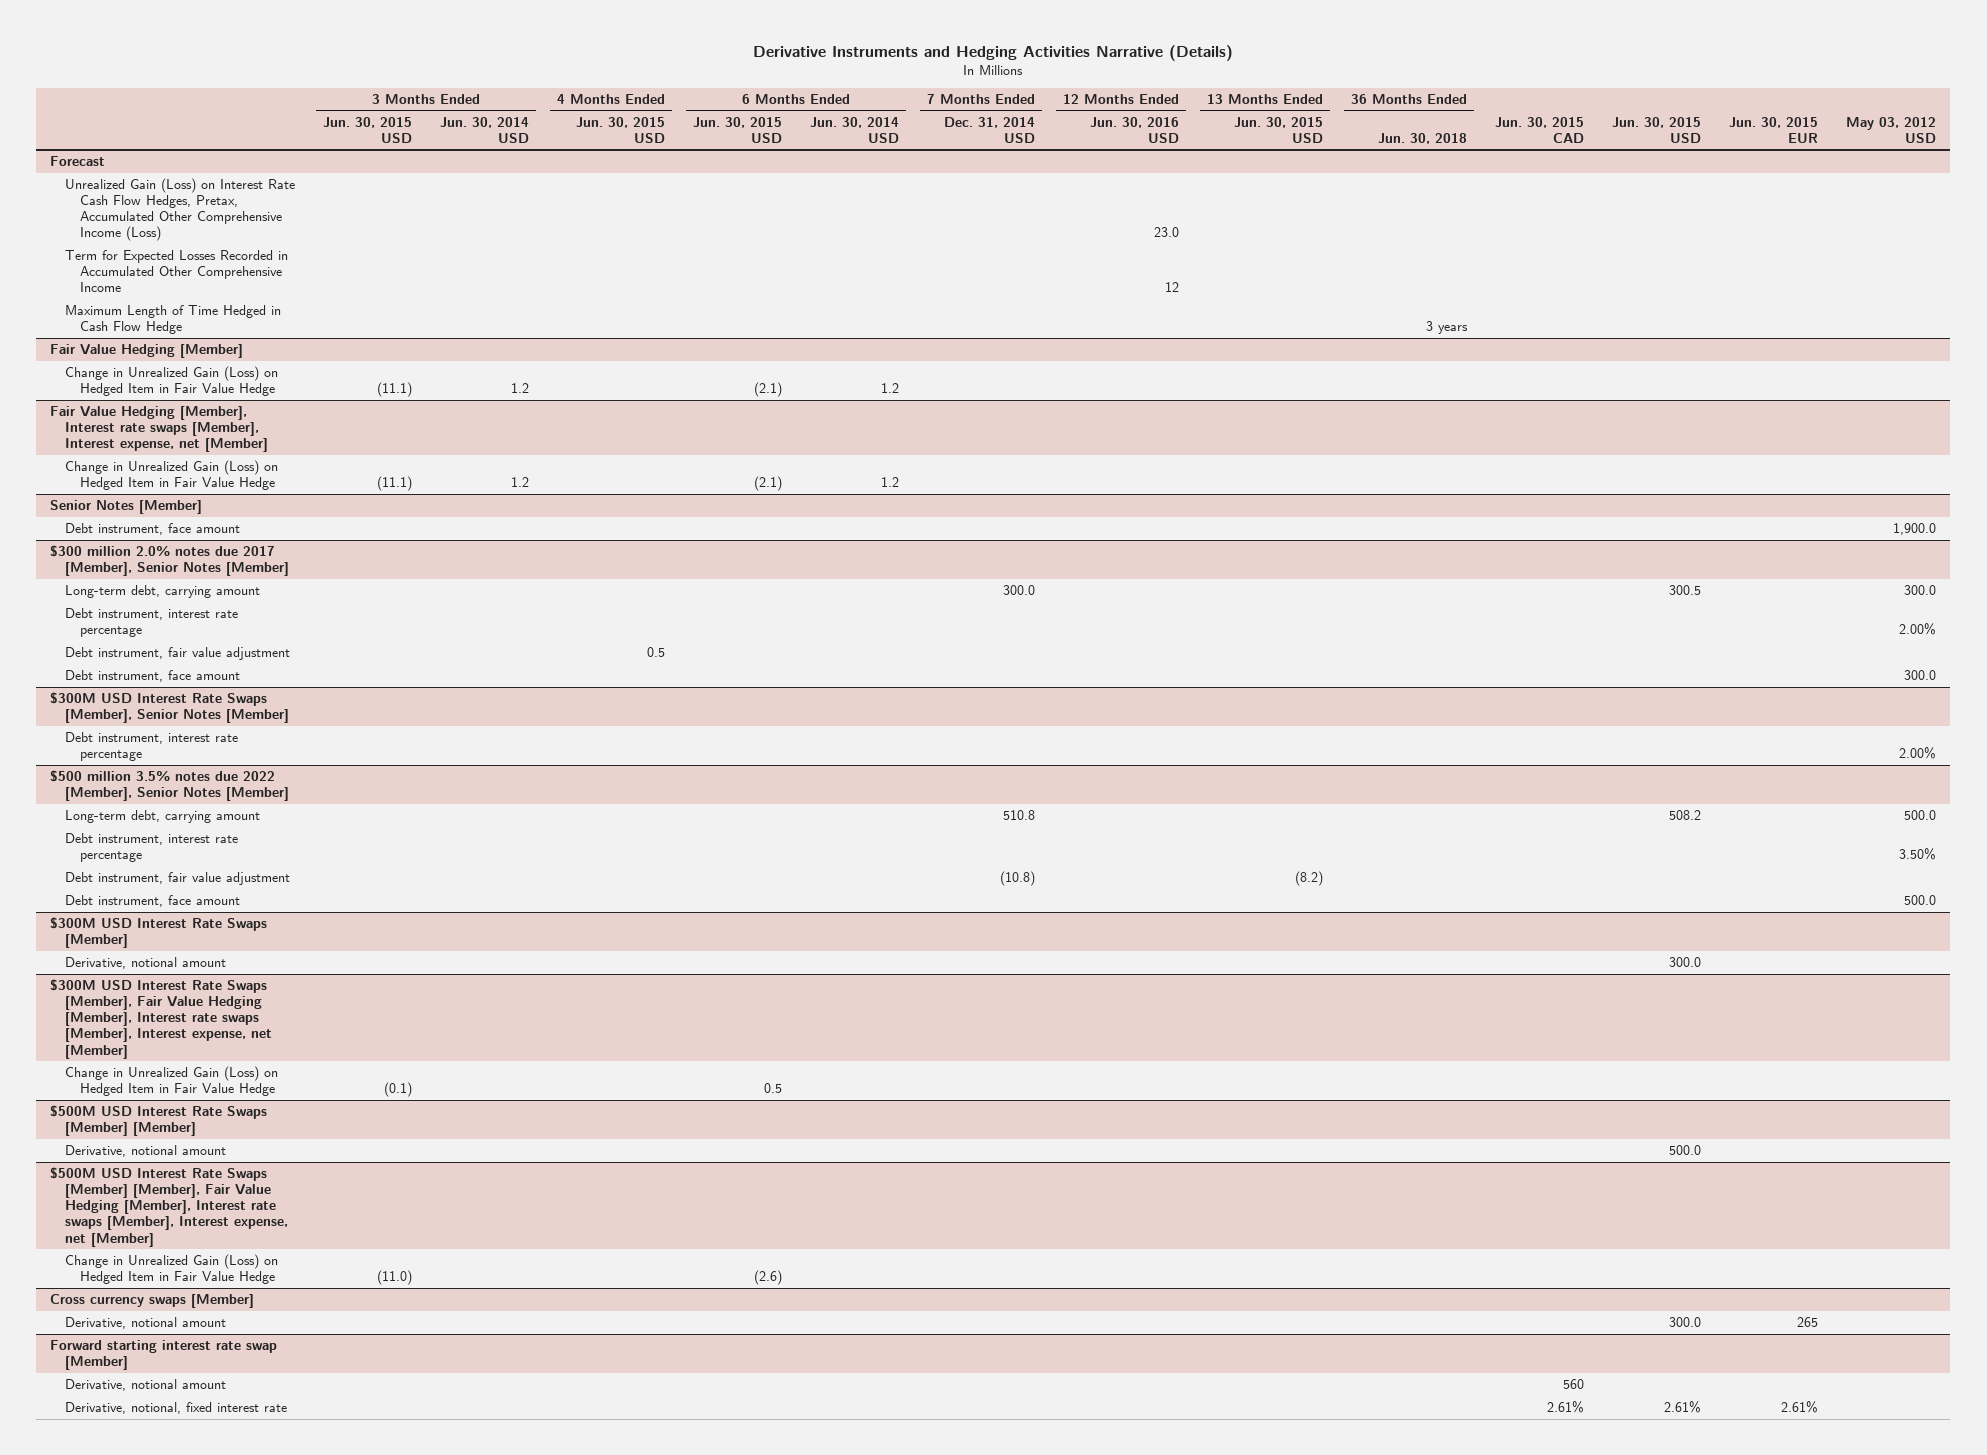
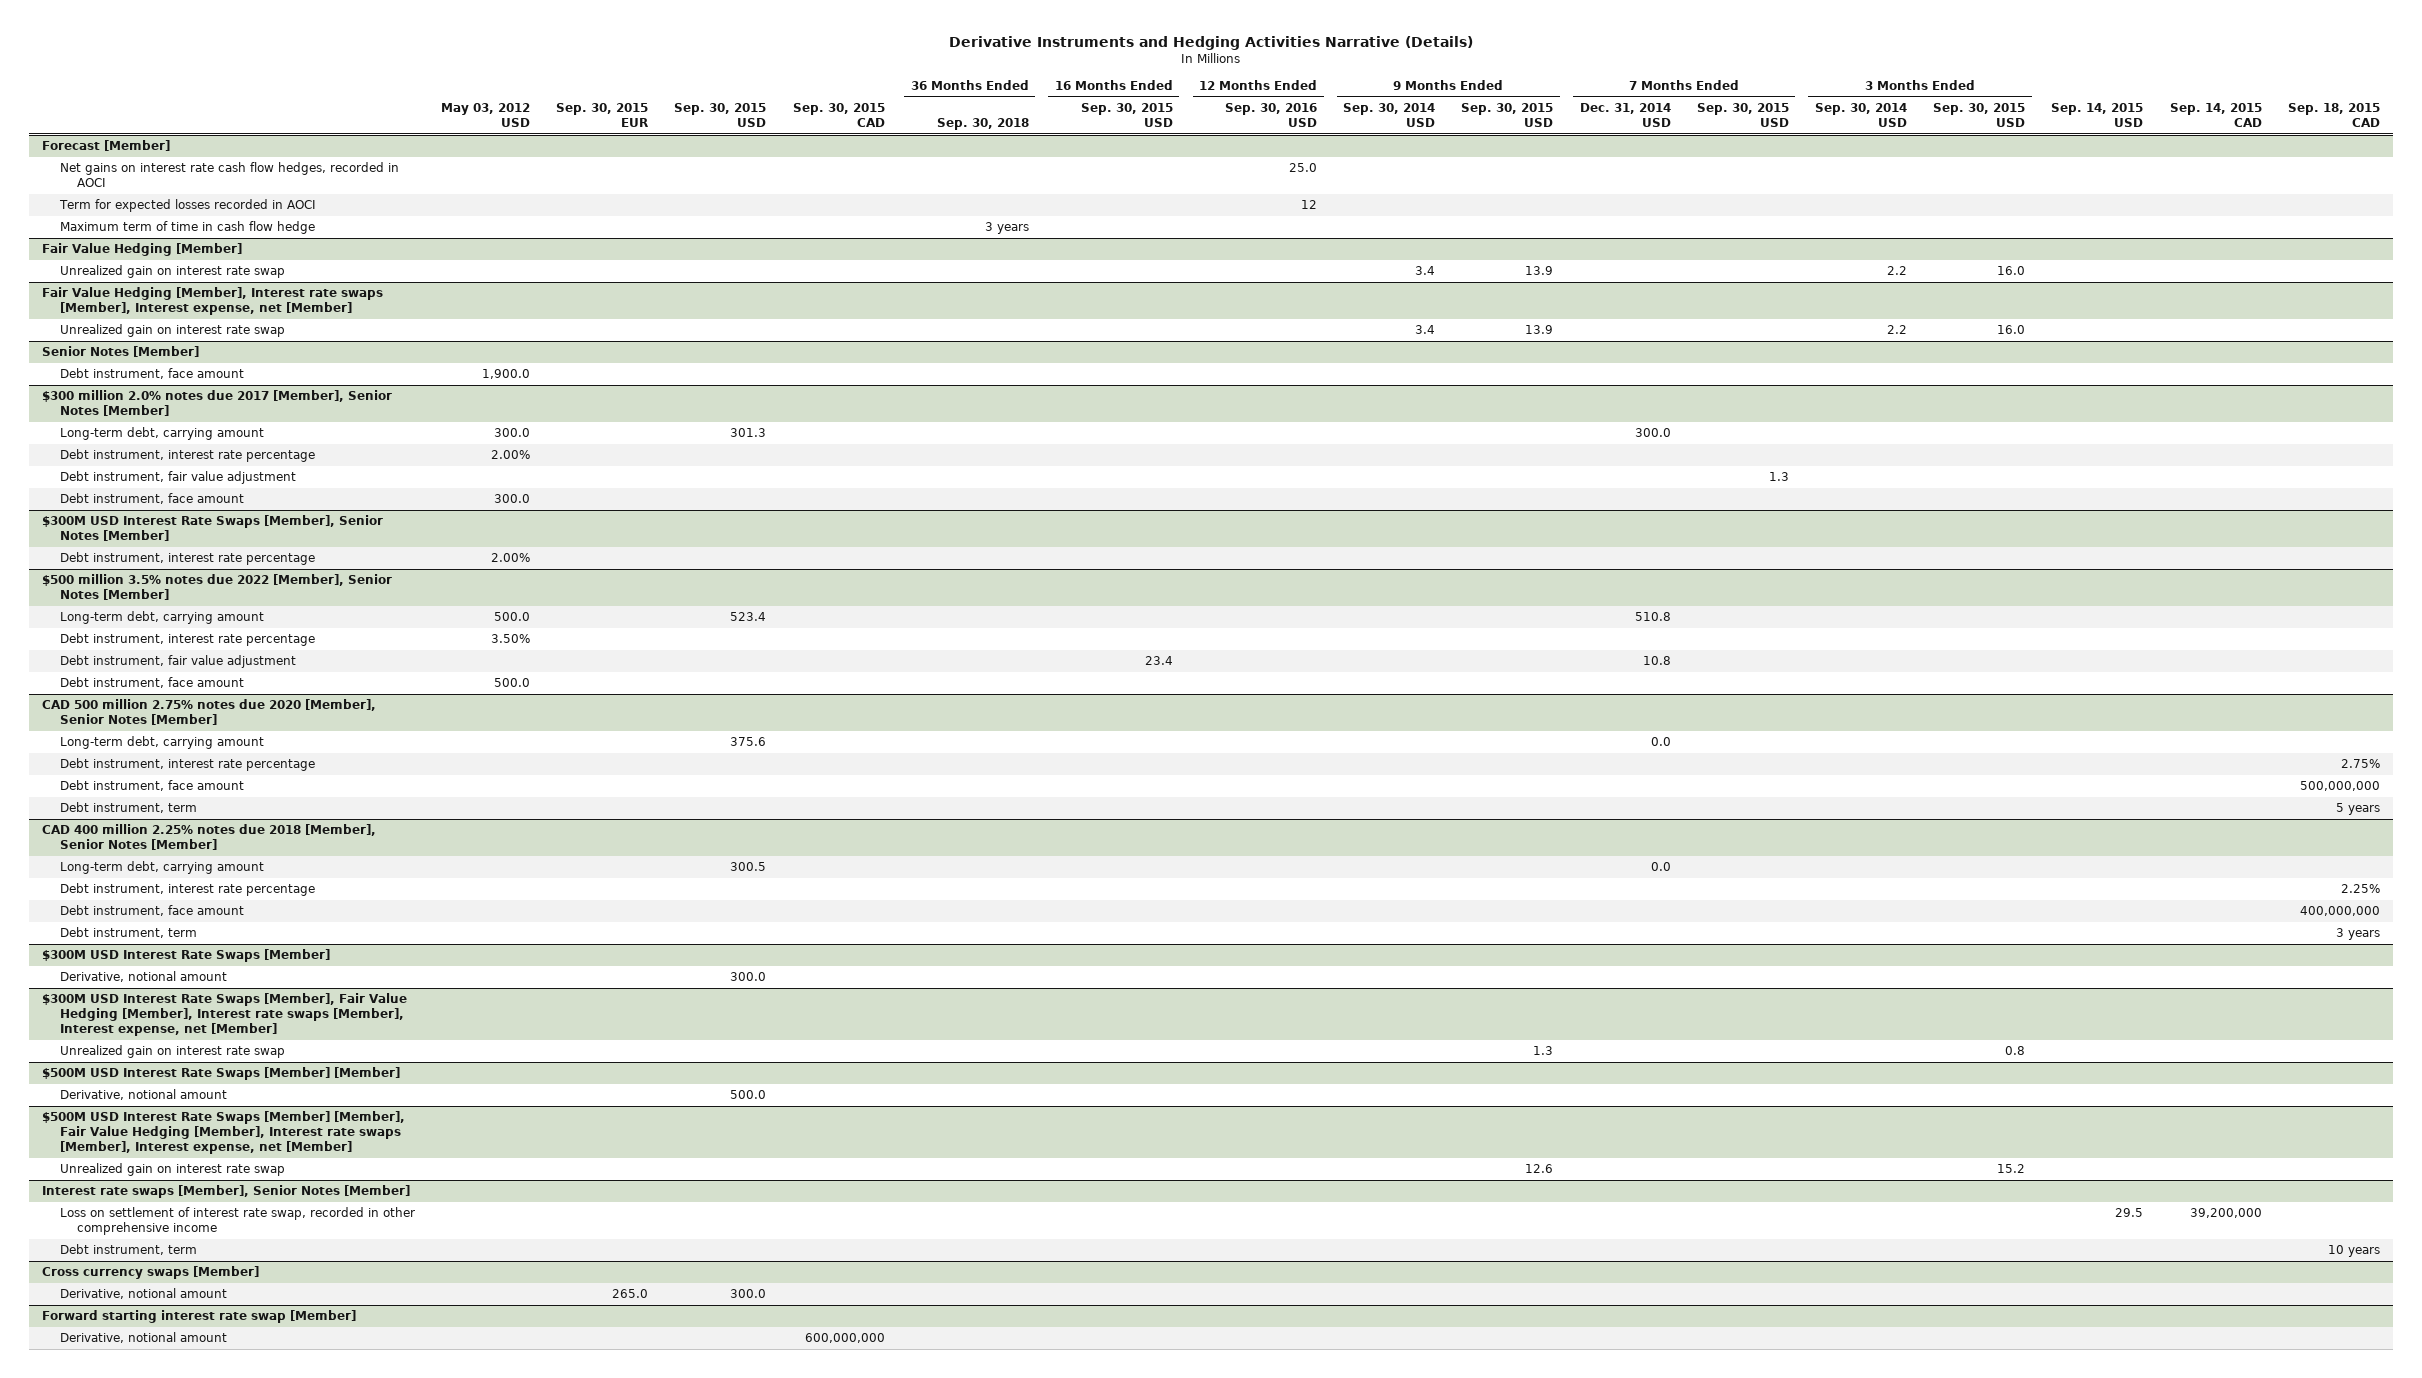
- | 3 Months Ended Jun. 30, 2015 USD | 3 Months Ended Jun. 30, 2014 USD | 4 Months Ended Jun. 30, 2015 USD | 6 Months Ended Jun. 30, 2015 USD | 6 Months Ended Jun. 30, 2014 USD | 7 Months Ended Dec. 31, 2014 USD | 12 Months Ended Jun. 30, 2016 USD | 13 Months Ended Jun. 30, 2015 USD | 36 Months Ended Jun. 30, 2018 | Jun. 30, 2015 CAD | Jun. 30, 2015 USD | Jun. 30, 2015 EUR | May 03, 2012 USD
+ | May 03, 2012 USD | Sep. 30, 2015 EUR | Sep. 30, 2015 USD | Sep. 30, 2015 CAD | 36 Months Ended Sep. 30, 2018 | 16 Months Ended Sep. 30, 2015 USD | 12 Months Ended Sep. 30, 2016 USD | 9 Months Ended Sep. 30, 2014 USD | 9 Months Ended Sep. 30, 2015 USD | 7 Months Ended Dec. 31, 2014 USD | 7 Months Ended Sep. 30, 2015 USD | 3 Months Ended Sep. 30, 2014 USD | 3 Months Ended Sep. 30, 2015 USD | Sep. 14, 2015 USD | Sep. 14, 2015 CAD | Sep. 18, 2015 CAD
- Forecast
- Unrealized Gain (Loss) on Interest Rate Cash Flow Hedges, Pretax, Accumulated Other Comprehensive Income (Loss) | | | | | | | 23.0 | | | | | |
- Term for Expected Losses Recorded in Accumulated Other Comprehensive Income | | | | | | | 12 | | | | | |
- Maximum Length of Time Hedged in Cash Flow Hedge | | | | | | | | | 3 years | | | |
+ Forecast [Member]
+ Net gains on interest rate cash flow hedges, recorded in AOCI | | | | | | | 25.0 | | | | | | | | |
+ Term for expected losses recorded in AOCI | | | | | | | 12 | | | | | | | | |
+ Maximum term of time in cash flow hedge | | | | | 3 years | | | | | | | | | | |
@ Fair Value Hedging [Member]
- Change in Unrealized Gain (Loss) on Hedged Item in Fair Value Hedge | (11.1) | 1.2 | | (2.1) | 1.2 | | | | | | | |
+ Unrealized gain on interest rate swap | | | | | | | | 3.4 | 13.9 | | | 2.2 | 16.0 | | |
@ Fair Value Hedging [Member], Interest rate swaps [Member], Interest expense, net [Member]
- Change in Unrealized Gain (Loss) on Hedged Item in Fair Value Hedge | (11.1) | 1.2 | | (2.1) | 1.2 | | | | | | | |
+ Unrealized gain on interest rate swap | | | | | | | | 3.4 | 13.9 | | | 2.2 | 16.0 | | |
@ $500 million 3.5% notes due 2022 [Member], Senior Notes [Member]
- Debt instrument, fair value adjustment | | | | | | (10.8) | | (8.2) | | | | |
+ Debt instrument, fair value adjustment | | | | | | 23.4 | | | | 10.8 | | | | | |
+ CAD 500 million 2.75% notes due 2020 [Member], Senior Notes [Member]
+ Long-term debt, carrying amount | | | 375.6 | | | | | | | 0.0 | | | | | |
+ Debt instrument, interest rate percentage | | | | | | | | | | | | | | | | 2.75%
+ Debt instrument, face amount | | | | | | | | | | | | | | | | 500,000,000
+ Debt instrument, term | | | | | | | | | | | | | | | | 5 years
+ CAD 400 million 2.25% notes due 2018 [Member], Senior Notes [Member]
+ Long-term debt, carrying amount | | | 300.5 | | | | | | | 0.0 | | | | | |
+ Debt instrument, interest rate percentage | | | | | | | | | | | | | | | | 2.25%
+ Debt instrument, face amount | | | | | | | | | | | | | | | | 400,000,000
+ Debt instrument, term | | | | | | | | | | | | | | | | 3 years
@ $300M USD Interest Rate Swaps [Member], Fair Value Hedging [Member], Interest rate swaps [Member], Interest expense, net [Member]
- Change in Unrealized Gain (Loss) on Hedged Item in Fair Value Hedge | (0.1) | | | 0.5 | | | | | | | | |
+ Unrealized gain on interest rate swap | | | | | | | | | 1.3 | | | | 0.8 | | |
@ $500M USD Interest Rate Swaps [Member] [Member], Fair Value Hedging [Member], Interest rate swaps [Member], Interest expense, net [Member]
- Change in Unrealized Gain (Loss) on Hedged Item in Fair Value Hedge | (11.0) | | | (2.6) | | | | | | | | |
+ Unrealized gain on interest rate swap | | | | | | | | | 12.6 | | | | 15.2 | | |
+ Interest rate swaps [Member], Senior Notes [Member]
+ Loss on settlement of interest rate swap, recorded in other comprehensive income | | | | | | | | | | | | | | 29.5 | 39,200,000 |
+ Debt instrument, term | | | | | | | | | | | | | | | | 10 years
@ Forward starting interest rate swap [Member]
- Derivative, notional, fixed interest rate | | | | | | | | | | 2.61% | 2.61% | 2.61% |

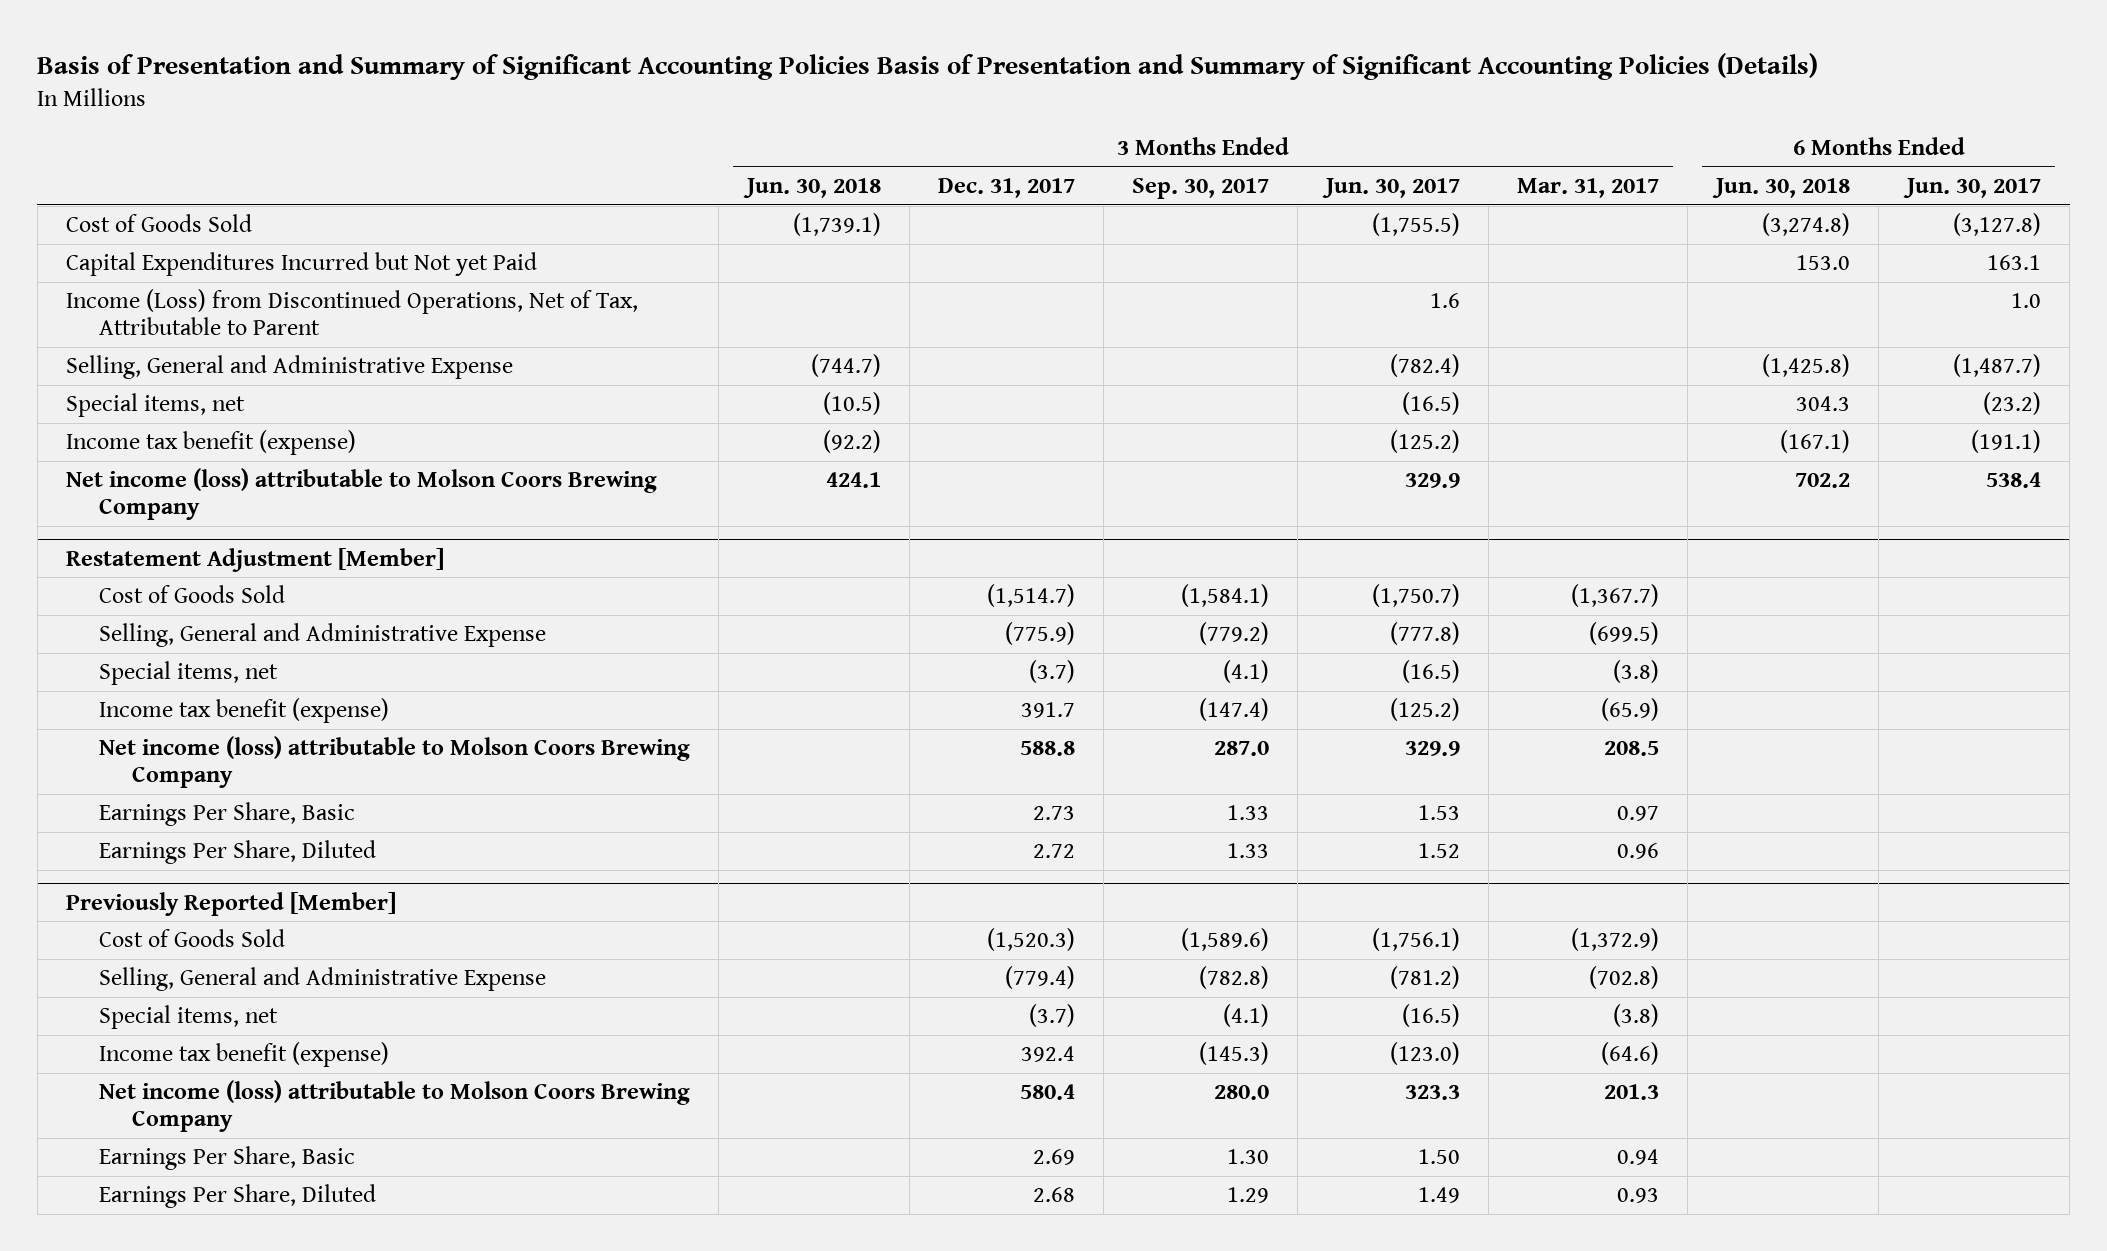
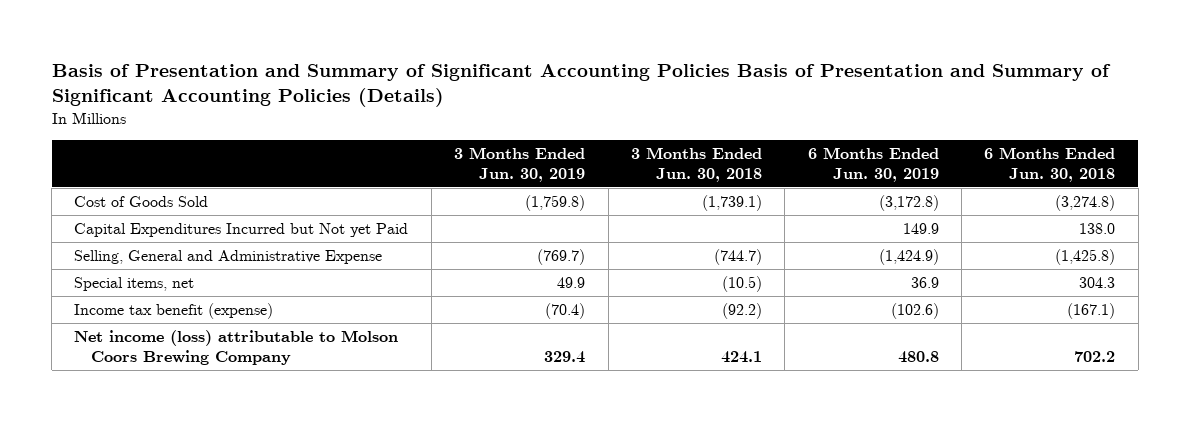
- | 3 Months Ended Jun. 30, 2018 | 3 Months Ended Dec. 31, 2017 | 3 Months Ended Sep. 30, 2017 | 3 Months Ended Jun. 30, 2017 | 3 Months Ended Mar. 31, 2017 | 6 Months Ended Jun. 30, 2018 | 6 Months Ended Jun. 30, 2017
+ | 3 Months Ended Jun. 30, 2019 | 3 Months Ended Jun. 30, 2018 | 6 Months Ended Jun. 30, 2019 | 6 Months Ended Jun. 30, 2018
- Capital Expenditures Incurred but Not yet Paid | | | | | | 153.0 | 163.1
- Income (Loss) from Discontinued Operations, Net of Tax, Attributable to Parent | | | | 1.6 | | | 1.0
+ Capital Expenditures Incurred but Not yet Paid | | | 149.9 | 138.0
- Restatement Adjustment [Member]
- Cost of Goods Sold | | (1,514.7) | (1,584.1) | (1,750.7) | (1,367.7) | |
- Selling, General and Administrative Expense | | (775.9) | (779.2) | (777.8) | (699.5) | |
- Special items, net | | (3.7) | (4.1) | (16.5) | (3.8) | |
- Income tax benefit (expense) | | 391.7 | (147.4) | (125.2) | (65.9) | |
- Net income (loss) attributable to Molson Coors Brewing Company | | 588.8 | 287.0 | 329.9 | 208.5 | |
- Earnings Per Share, Basic | | 2.73 | 1.33 | 1.53 | 0.97 | |
- Earnings Per Share, Diluted | | 2.72 | 1.33 | 1.52 | 0.96 | |
- Previously Reported [Member]
- Cost of Goods Sold | | (1,520.3) | (1,589.6) | (1,756.1) | (1,372.9) | |
- Selling, General and Administrative Expense | | (779.4) | (782.8) | (781.2) | (702.8) | |
- Special items, net | | (3.7) | (4.1) | (16.5) | (3.8) | |
- Income tax benefit (expense) | | 392.4 | (145.3) | (123.0) | (64.6) | |
- Net income (loss) attributable to Molson Coors Brewing Company | | 580.4 | 280.0 | 323.3 | 201.3 | |
- Earnings Per Share, Basic | | 2.69 | 1.30 | 1.50 | 0.94 | |
- Earnings Per Share, Diluted | | 2.68 | 1.29 | 1.49 | 0.93 | |

